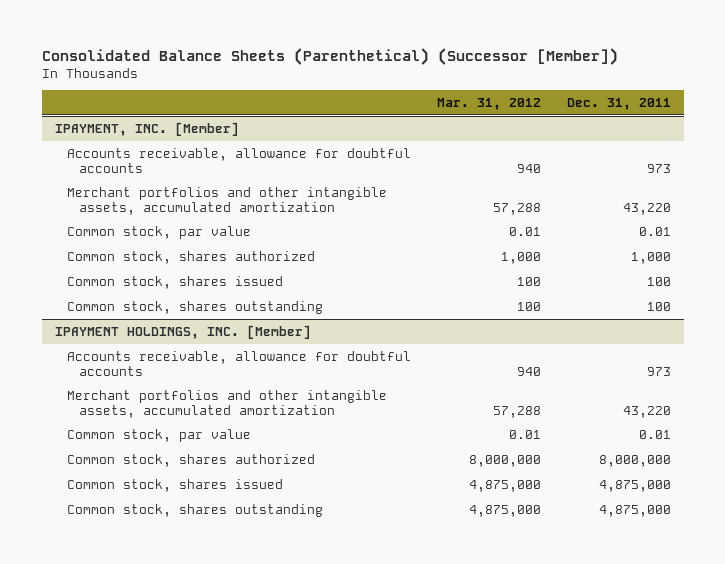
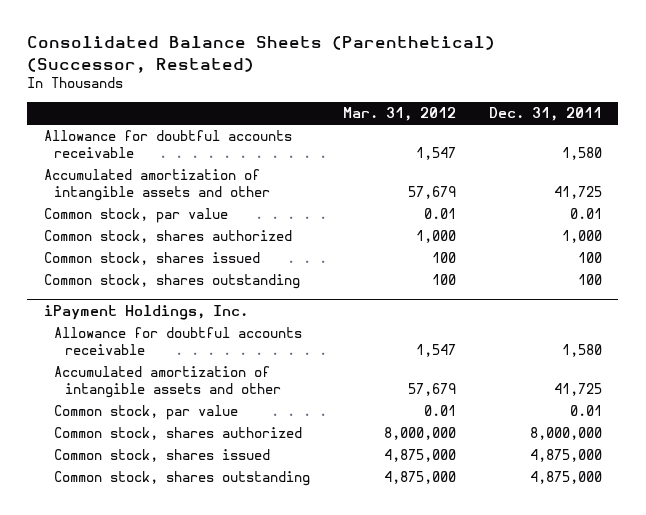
- Consolidated Balance Sheets (Parenthetical) (Successor [Member])
+ Consolidated Balance Sheets (Parenthetical) (Successor, Restated)
- IPAYMENT, INC. [Member]
- Accounts receivable, allowance for doubtful accounts | 940 | 973
- Merchant portfolios and other intangible assets, accumulated amortization | 57,288 | 43,220
+ Allowance for doubtful accounts receivable | 1,547 | 1,580
+ Accumulated amortization of intangible assets and other | 57,679 | 41,725
- IPAYMENT HOLDINGS, INC. [Member]
- Accounts receivable, allowance for doubtful accounts | 940 | 973
- Merchant portfolios and other intangible assets, accumulated amortization | 57,288 | 43,220
+ iPayment Holdings, Inc.
+ Allowance for doubtful accounts receivable | 1,547 | 1,580
+ Accumulated amortization of intangible assets and other | 57,679 | 41,725

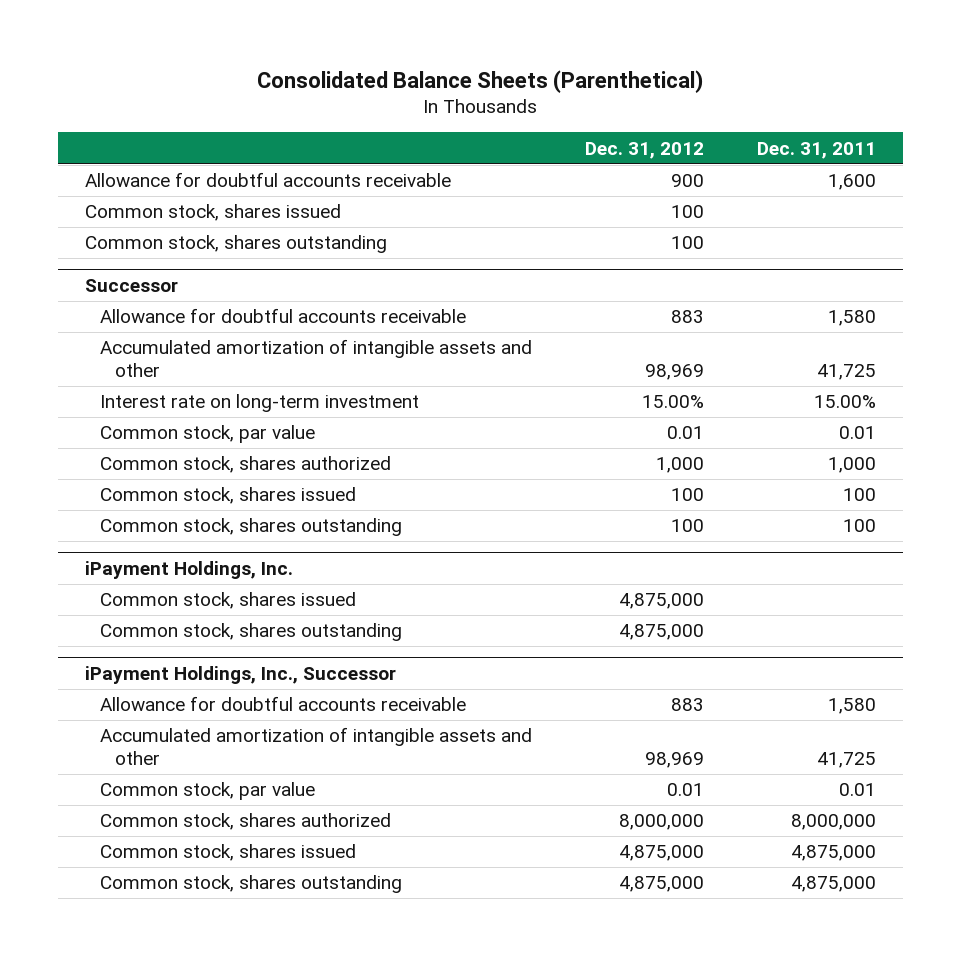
- Consolidated Balance Sheets (Parenthetical) (Successor, Restated)
+ Consolidated Balance Sheets (Parenthetical)
- | Mar. 31, 2012 | Dec. 31, 2011
+ | Dec. 31, 2012 | Dec. 31, 2011
+ Allowance for doubtful accounts receivable | 900 | 1,600
+ Common stock, shares issued | 100 |
+ Common stock, shares outstanding | 100 |
+ Successor
+ Interest rate on long-term investment | 15.00% | 15.00%
@ iPayment Holdings, Inc.
+ Common stock, shares issued | 4,875,000 |
+ Common stock, shares outstanding | 4,875,000 |
+ iPayment Holdings, Inc., Successor

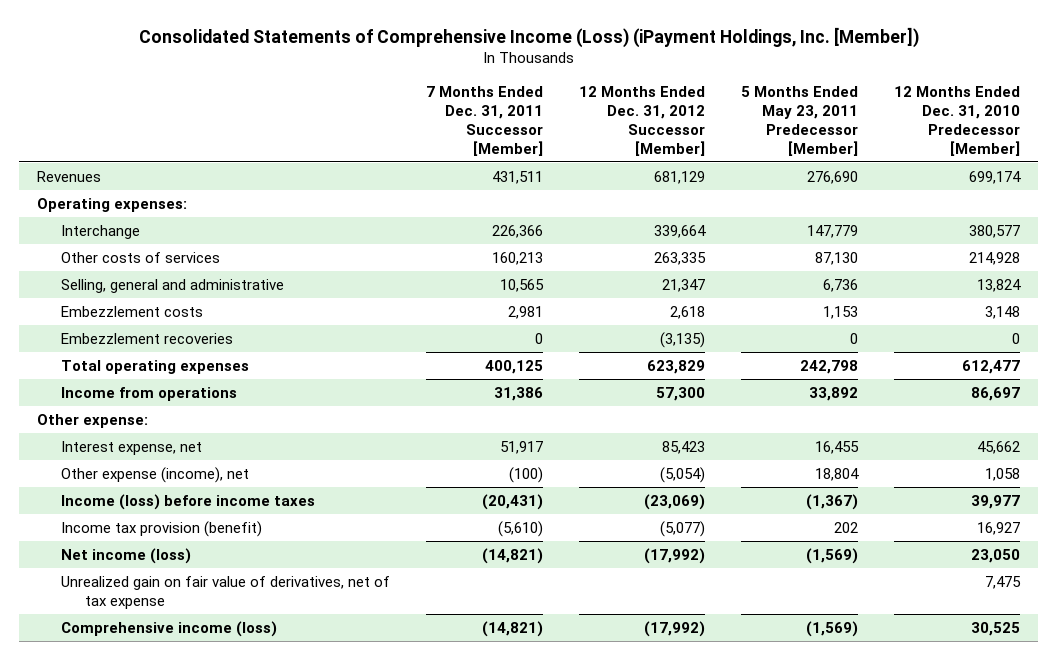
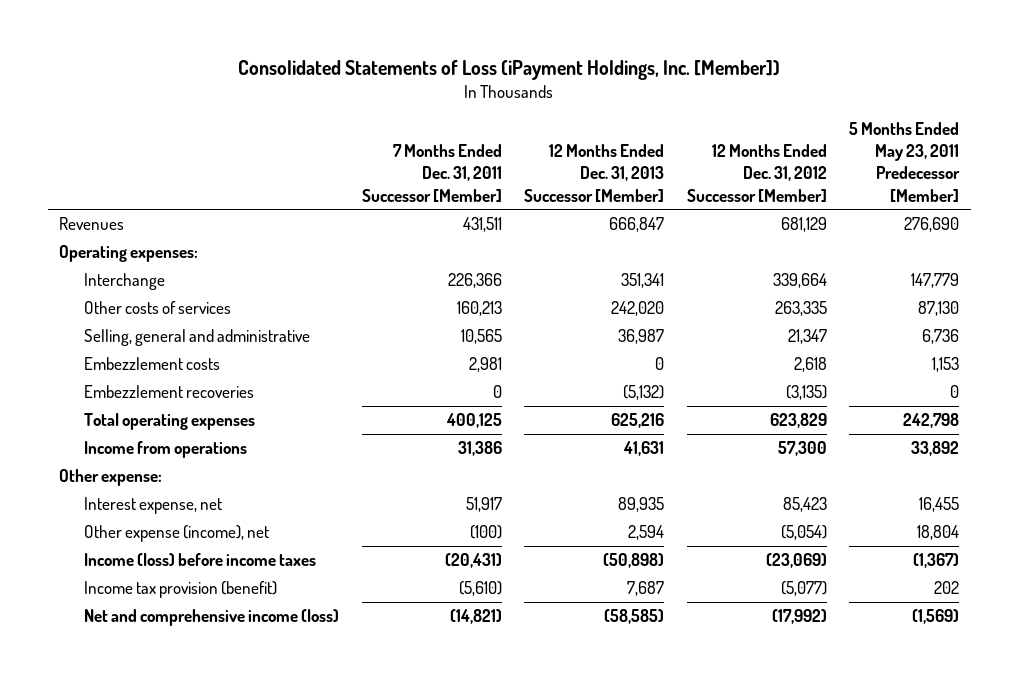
- Consolidated Statements of Comprehensive Income (Loss) (iPayment Holdings, Inc. [Member])
+ Consolidated Statements of Loss (iPayment Holdings, Inc. [Member])
- | 7 Months Ended Dec. 31, 2011 Successor [Member] | 12 Months Ended Dec. 31, 2012 Successor [Member] | 5 Months Ended May 23, 2011 Predecessor [Member] | 12 Months Ended Dec. 31, 2010 Predecessor [Member]
+ | 7 Months Ended Dec. 31, 2011 Successor [Member] | 12 Months Ended Dec. 31, 2013 Successor [Member] | 12 Months Ended Dec. 31, 2012 Successor [Member] | 5 Months Ended May 23, 2011 Predecessor [Member]
- Net income (loss) | (14,821) | (17,992) | (1,569) | 23,050
- Unrealized gain on fair value of derivatives, net of tax expense | | | | 7,475
- Comprehensive income (loss) | (14,821) | (17,992) | (1,569) | 30,525
+ Net and comprehensive income (loss) | (14,821) | (58,585) | (17,992) | (1,569)

